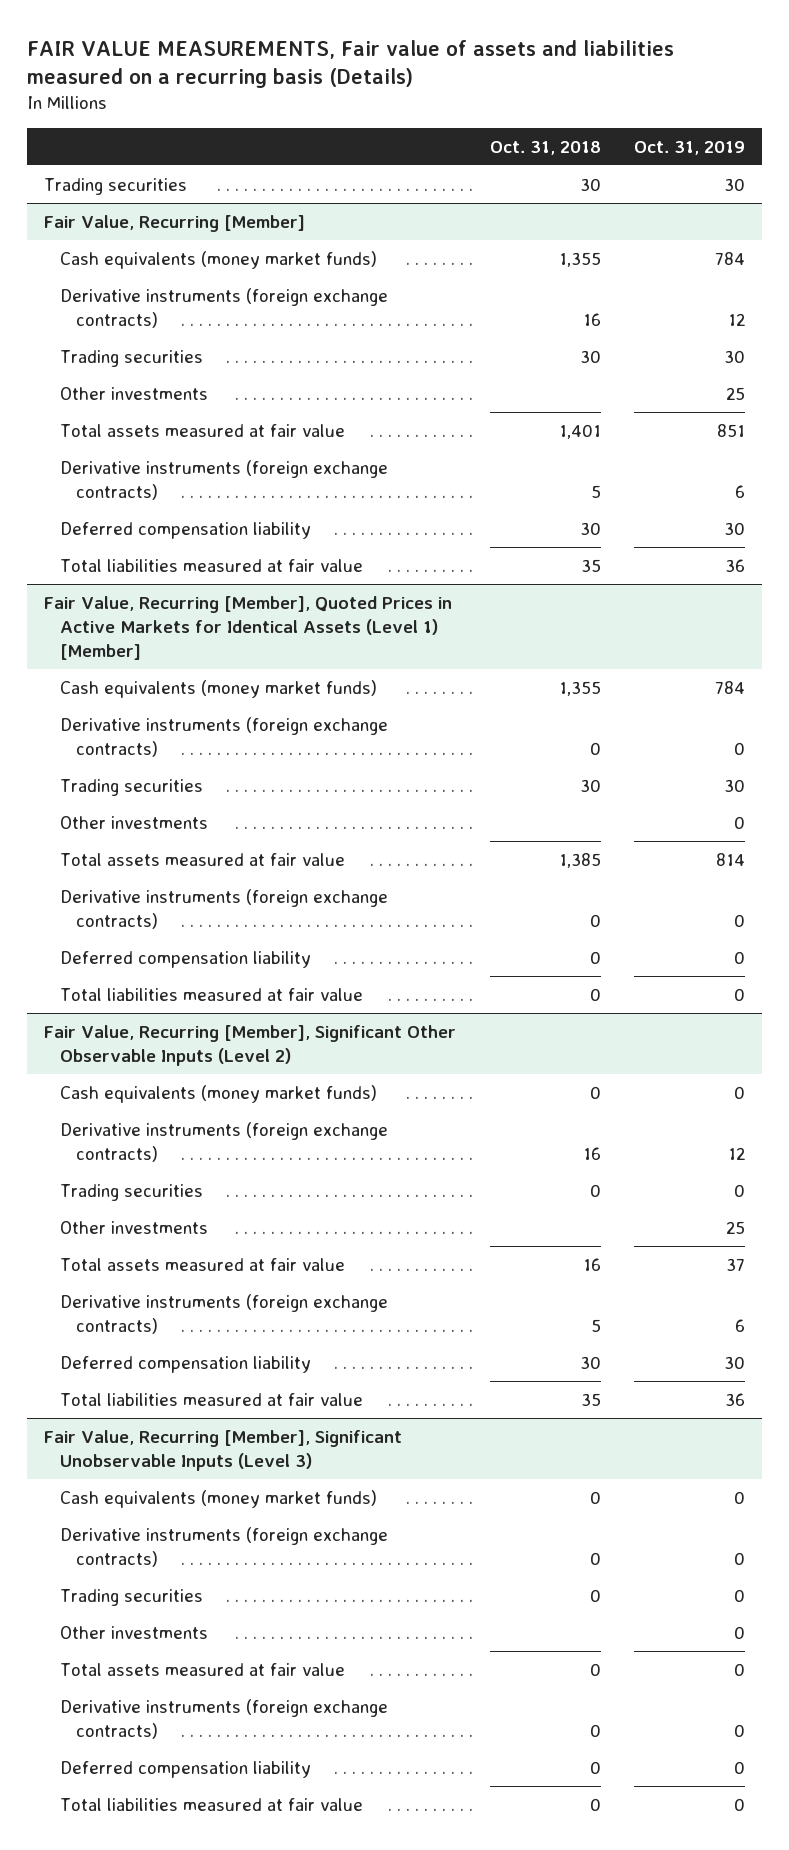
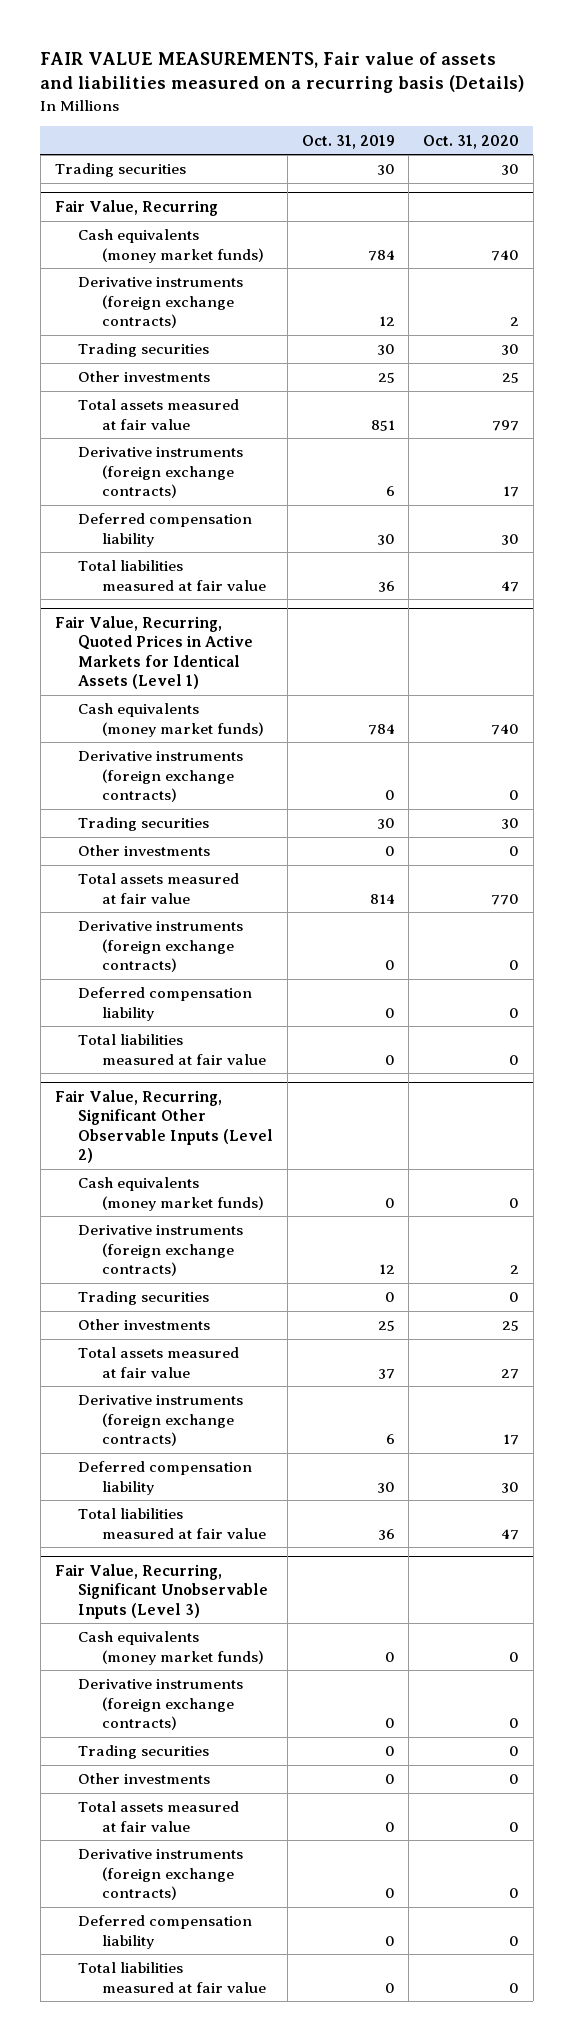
- | Oct. 31, 2018 | Oct. 31, 2019
+ | Oct. 31, 2019 | Oct. 31, 2020
- Fair Value, Recurring [Member]
+ Fair Value, Recurring
- Fair Value, Recurring [Member], Quoted Prices in Active Markets for Identical Assets (Level 1) [Member]
+ Fair Value, Recurring, Quoted Prices in Active Markets for Identical Assets (Level 1)
- Fair Value, Recurring [Member], Significant Other Observable Inputs (Level 2)
+ Fair Value, Recurring, Significant Other Observable Inputs (Level 2)
- Fair Value, Recurring [Member], Significant Unobservable Inputs (Level 3)
+ Fair Value, Recurring, Significant Unobservable Inputs (Level 3)

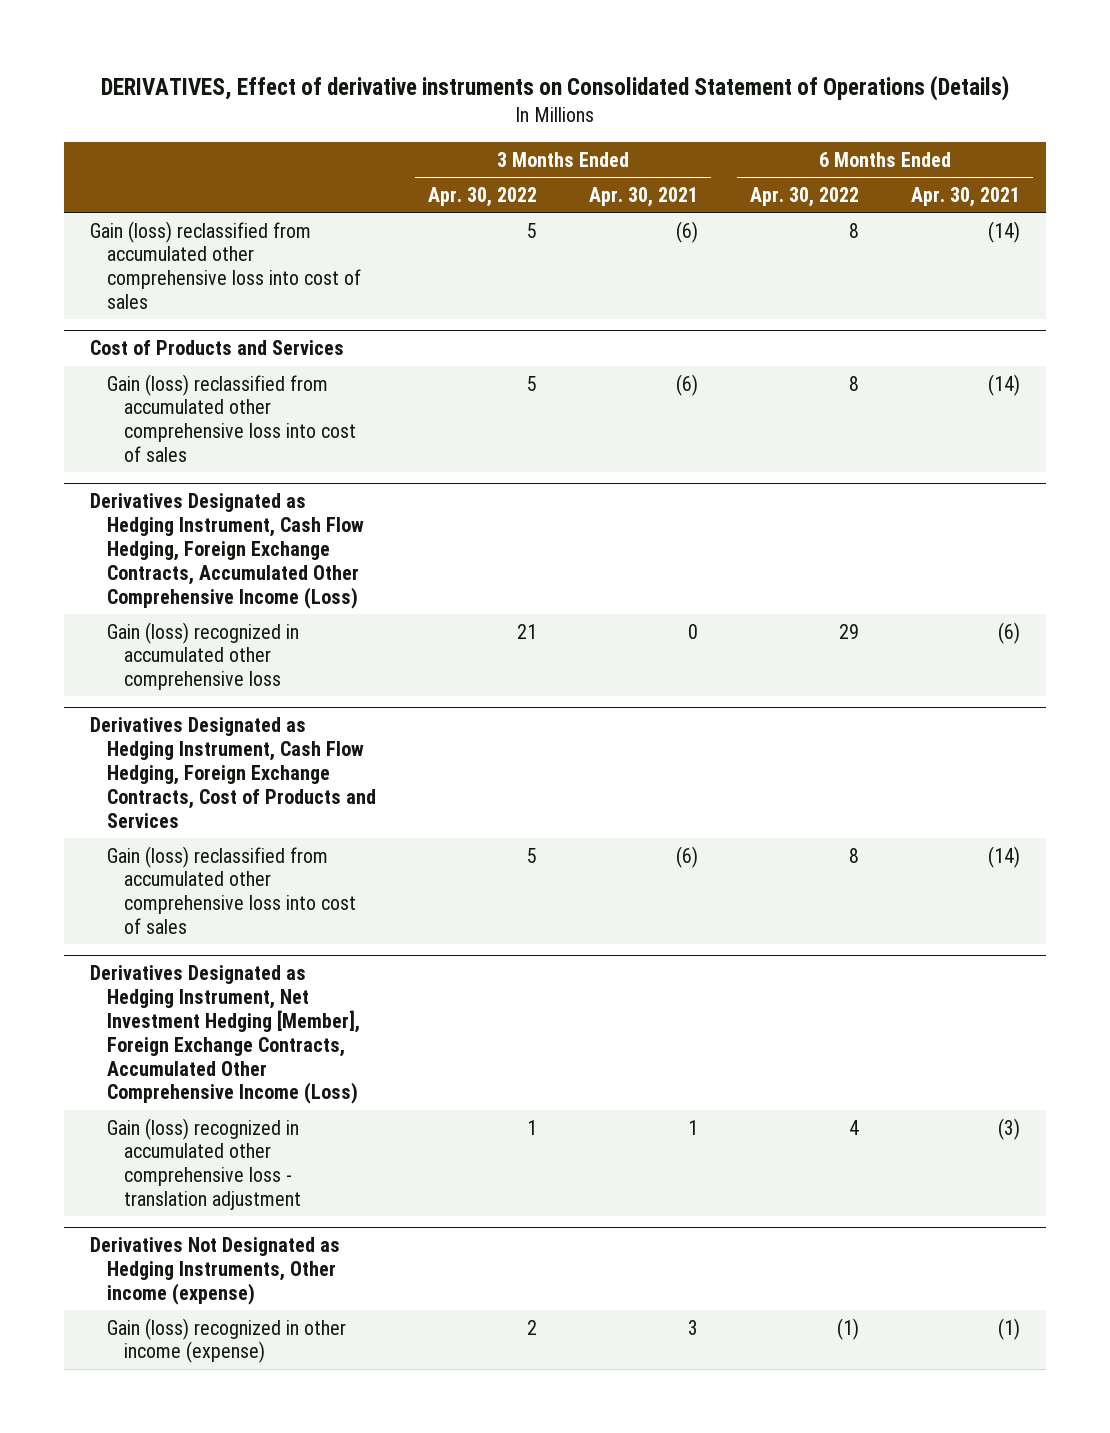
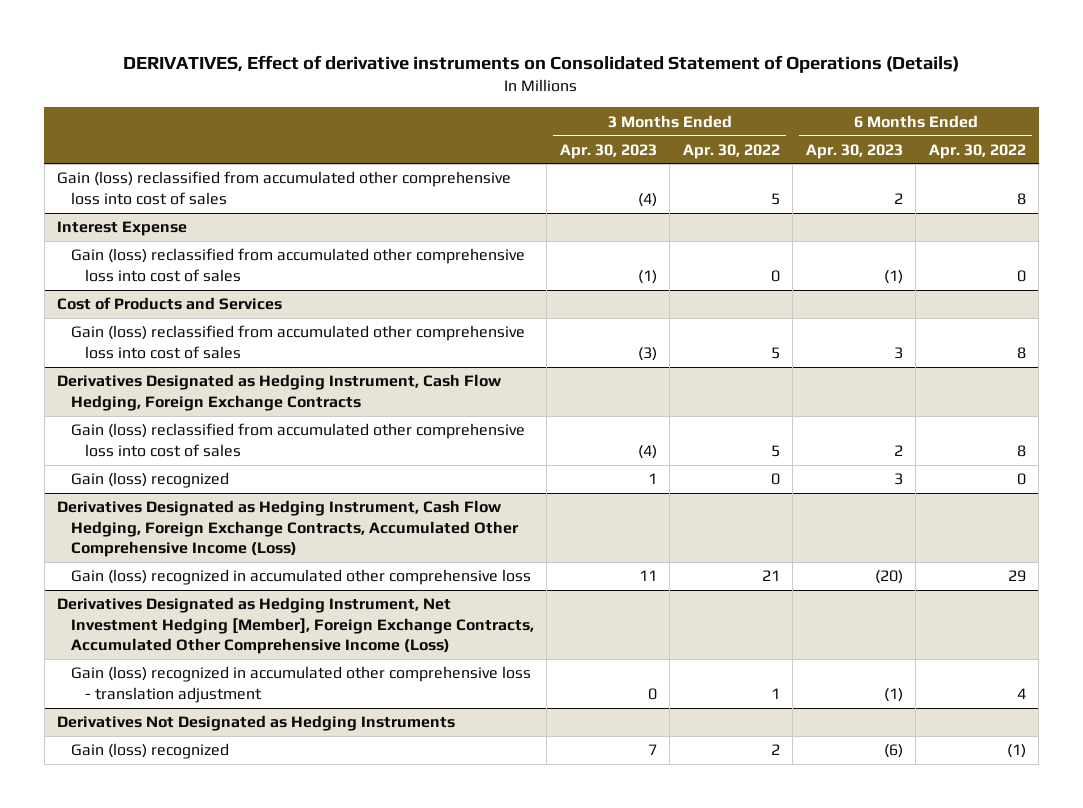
- | 3 Months Ended Apr. 30, 2022 | 3 Months Ended Apr. 30, 2021 | 6 Months Ended Apr. 30, 2022 | 6 Months Ended Apr. 30, 2021
+ | 3 Months Ended Apr. 30, 2023 | 3 Months Ended Apr. 30, 2022 | 6 Months Ended Apr. 30, 2023 | 6 Months Ended Apr. 30, 2022
+ Interest Expense
+ Gain (loss) reclassified from accumulated other comprehensive loss into cost of sales | (1) | 0 | (1) | 0
+ Derivatives Designated as Hedging Instrument, Cash Flow Hedging, Foreign Exchange Contracts
+ Gain (loss) reclassified from accumulated other comprehensive loss into cost of sales | (4) | 5 | 2 | 8
+ Gain (loss) recognized | 1 | 0 | 3 | 0
- Derivatives Designated as Hedging Instrument, Cash Flow Hedging, Foreign Exchange Contracts, Cost of Products and Services
- Gain (loss) reclassified from accumulated other comprehensive loss into cost of sales | 5 | (6) | 8 | (14)
- Derivatives Not Designated as Hedging Instruments, Other income (expense)
- Gain (loss) recognized in other income (expense) | 2 | 3 | (1) | (1)
+ Derivatives Not Designated as Hedging Instruments
+ Gain (loss) recognized | 7 | 2 | (6) | (1)

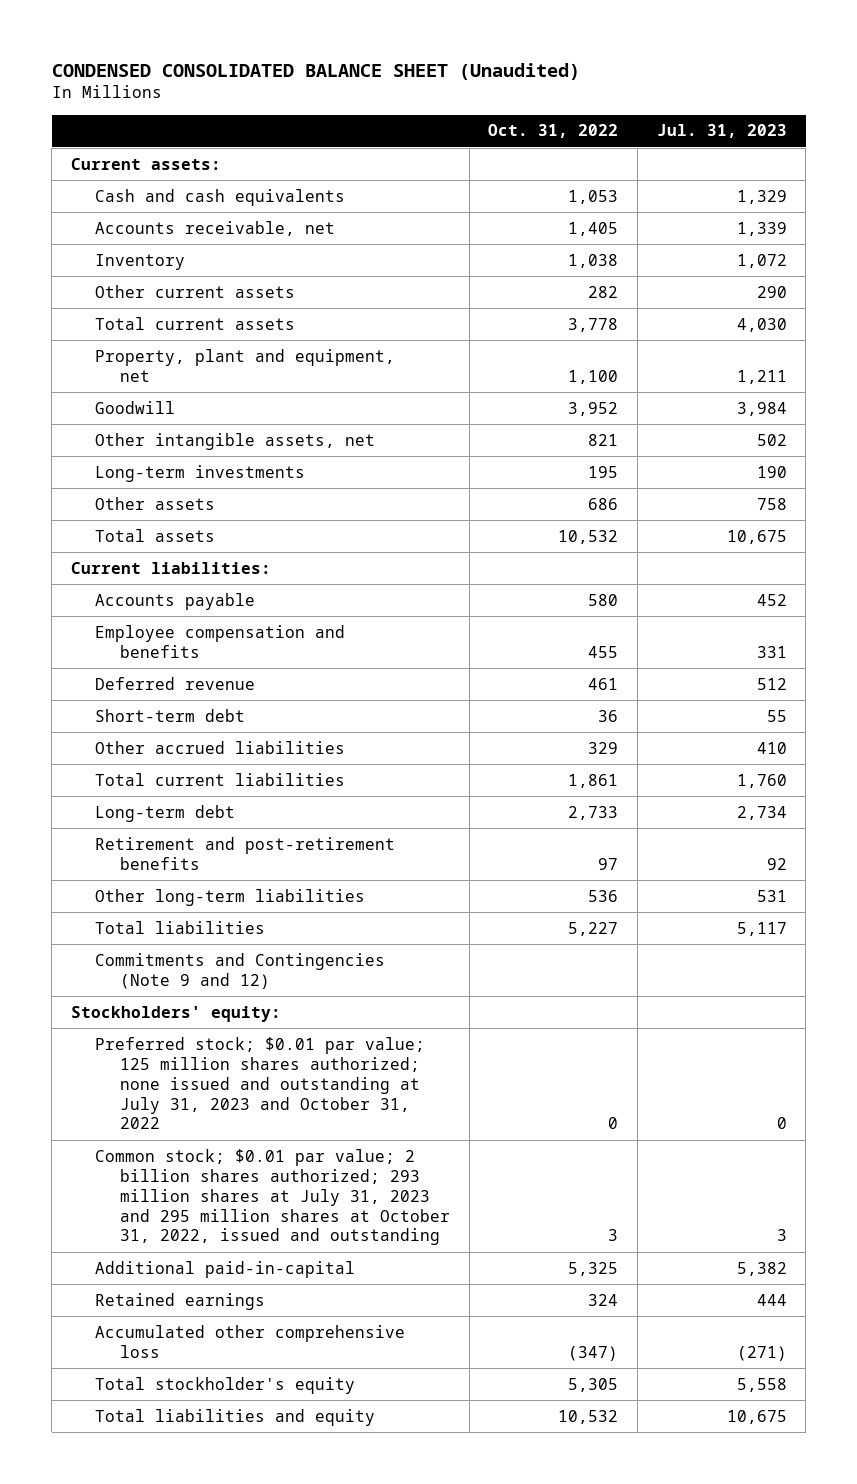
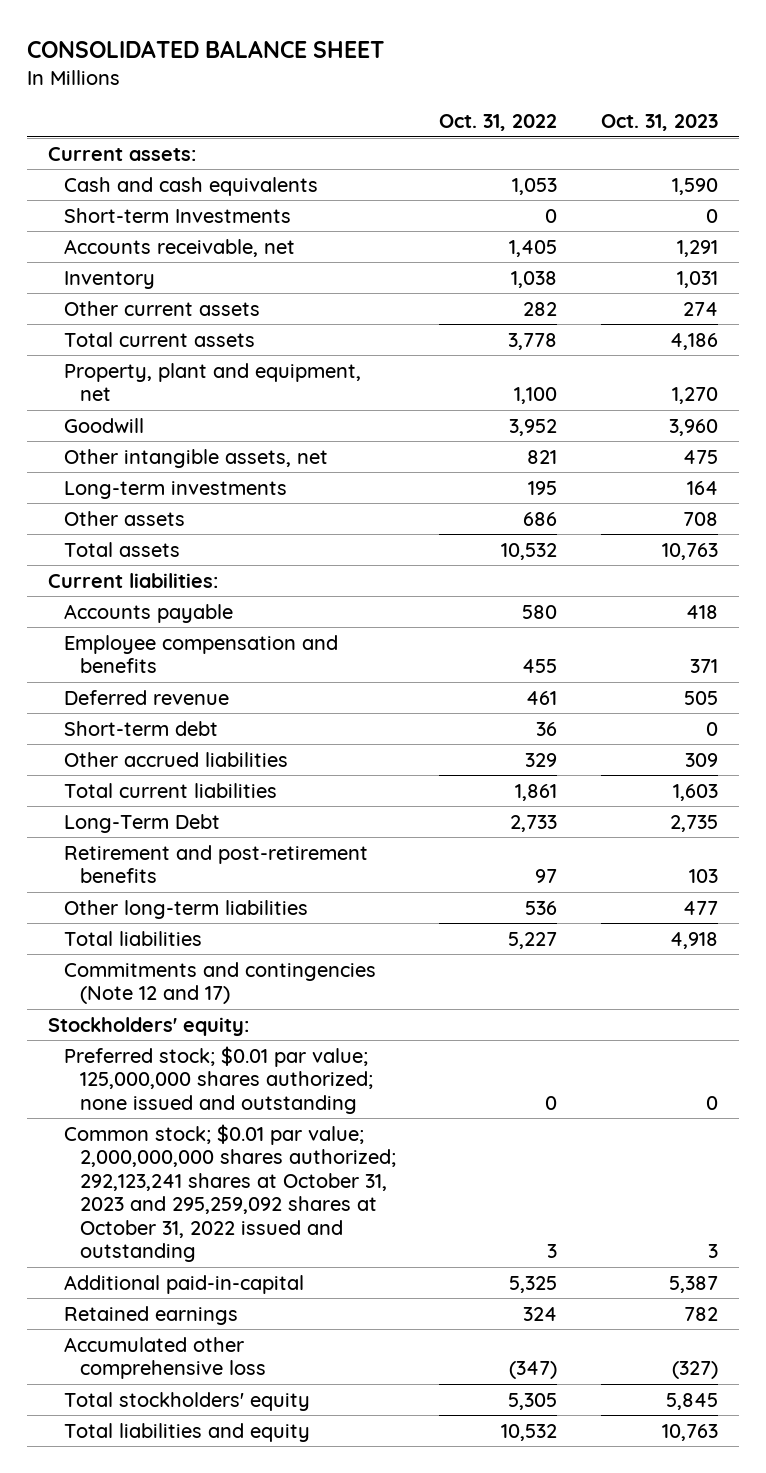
- CONDENSED CONSOLIDATED BALANCE SHEET (Unaudited)
+ CONSOLIDATED BALANCE SHEET
- | Oct. 31, 2022 | Jul. 31, 2023
+ | Oct. 31, 2022 | Oct. 31, 2023
+ Short-term Investments | 0 | 0
- Long-term debt | 2,733 | 2,734
+ Long-Term Debt | 2,733 | 2,735
- Commitments and Contingencies (Note 9 and 12)
+ Commitments and contingencies (Note 12 and 17)
- Preferred stock; $0.01 par value; 125 million shares authorized; none issued and outstanding at July 31, 2023 and October 31, 2022 | 0 | 0
- Common stock; $0.01 par value; 2 billion shares authorized; 293 million shares at July 31, 2023 and 295 million shares at October 31, 2022, issued and outstanding | 3 | 3
+ Preferred stock; $0.01 par value; 125,000,000 shares authorized; none issued and outstanding | 0 | 0
+ Common stock; $0.01 par value; 2,000,000,000 shares authorized; 292,123,241 shares at October 31, 2023 and 295,259,092 shares at October 31, 2022 issued and outstanding | 3 | 3
- Total stockholder's equity | 5,305 | 5,558
+ Total stockholders' equity | 5,305 | 5,845

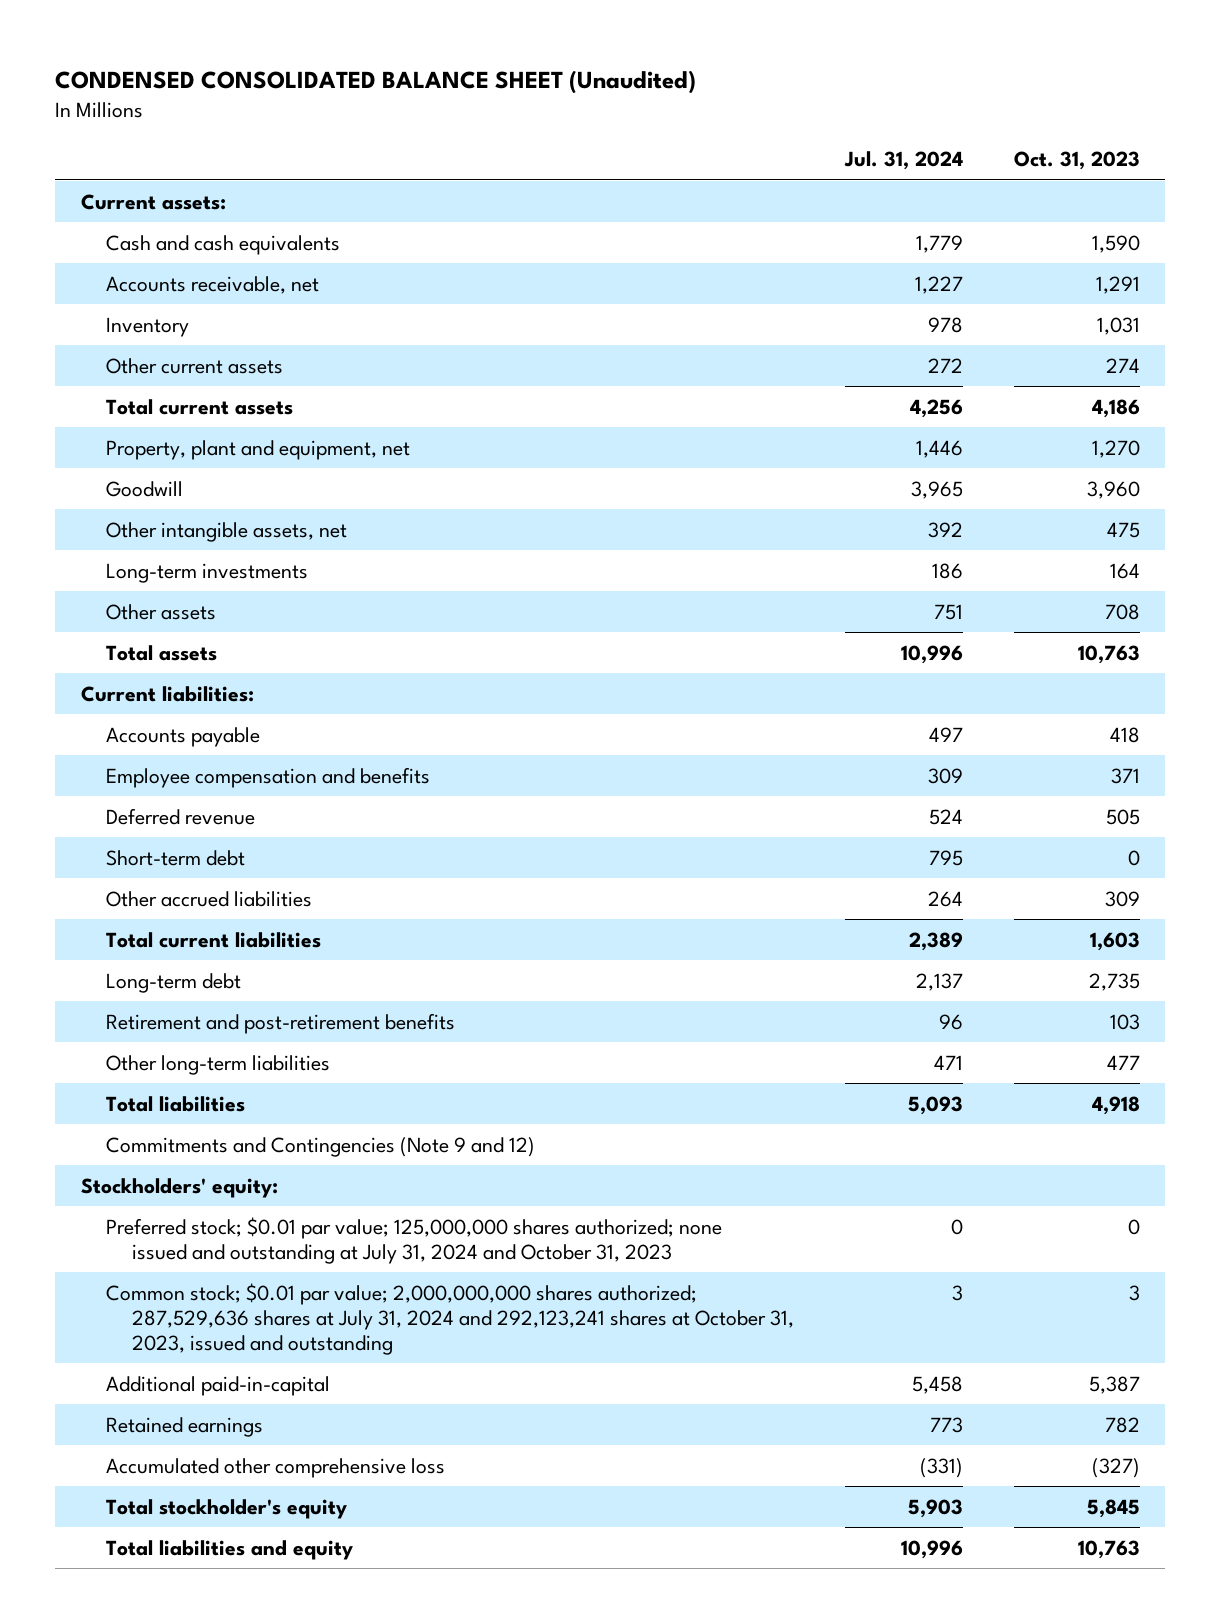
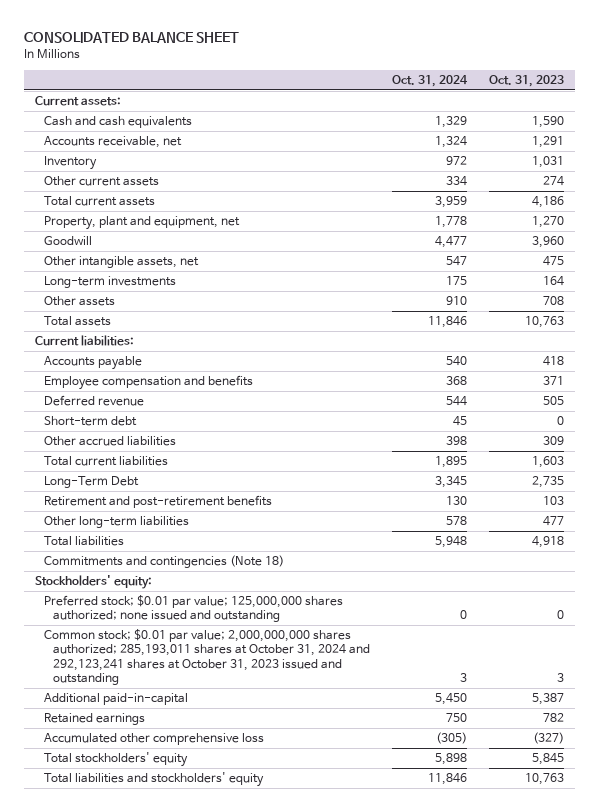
- CONDENSED CONSOLIDATED BALANCE SHEET (Unaudited)
+ CONSOLIDATED BALANCE SHEET
- | Jul. 31, 2024 | Oct. 31, 2023
+ | Oct. 31, 2024 | Oct. 31, 2023
- Long-term debt | 2,137 | 2,735
+ Long-Term Debt | 3,345 | 2,735
- Commitments and Contingencies (Note 9 and 12)
+ Commitments and contingencies (Note 18)
- Preferred stock; $0.01 par value; 125,000,000 shares authorized; none issued and outstanding at July 31, 2024 and October 31, 2023 | 0 | 0
- Common stock; $0.01 par value; 2,000,000,000 shares authorized; 287,529,636 shares at July 31, 2024 and 292,123,241 shares at October 31, 2023, issued and outstanding | 3 | 3
+ Preferred stock; $0.01 par value; 125,000,000 shares authorized; none issued and outstanding | 0 | 0
+ Common stock; $0.01 par value; 2,000,000,000 shares authorized; 285,193,011 shares at October 31, 2024 and 292,123,241 shares at October 31, 2023 issued and outstanding | 3 | 3
- Total stockholder's equity | 5,903 | 5,845
- Total liabilities and equity | 10,996 | 10,763
+ Total stockholders' equity | 5,898 | 5,845
+ Total liabilities and stockholders' equity | 11,846 | 10,763

